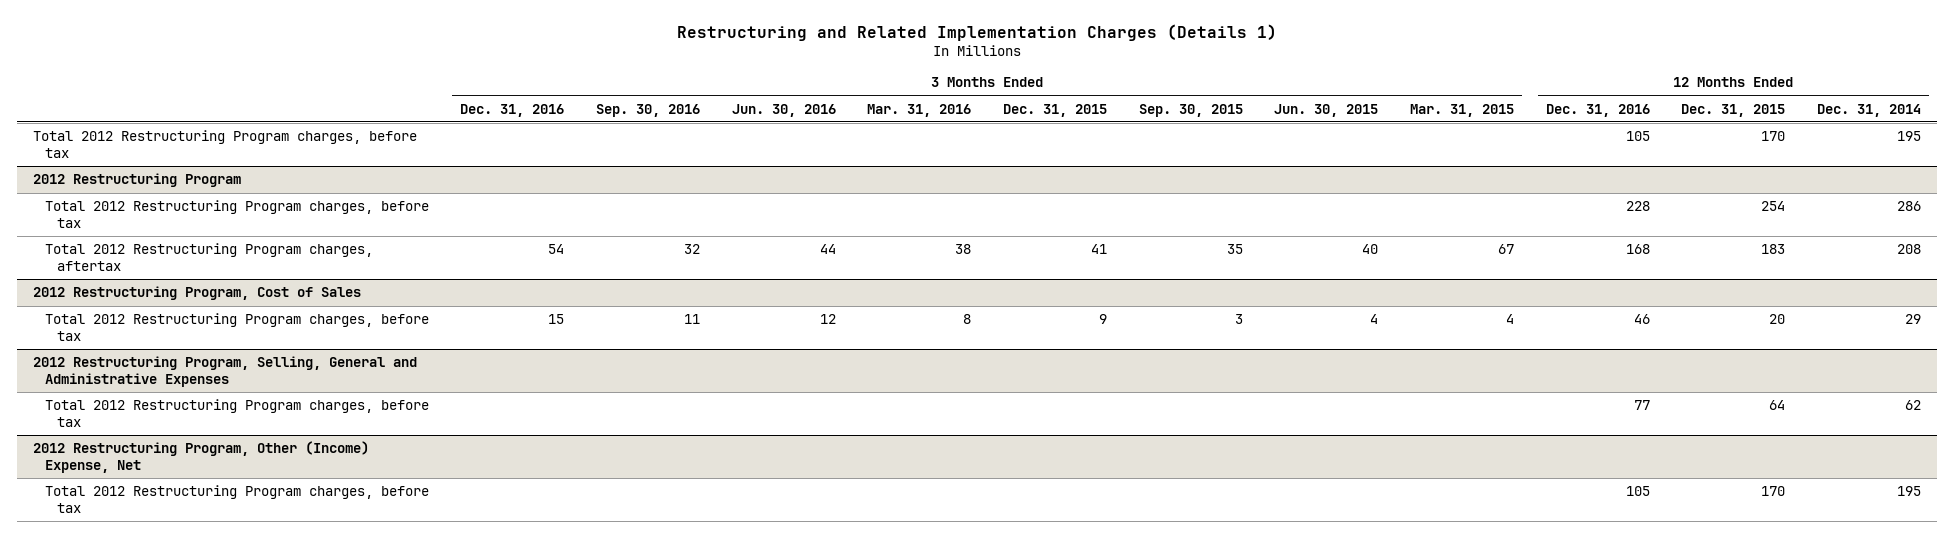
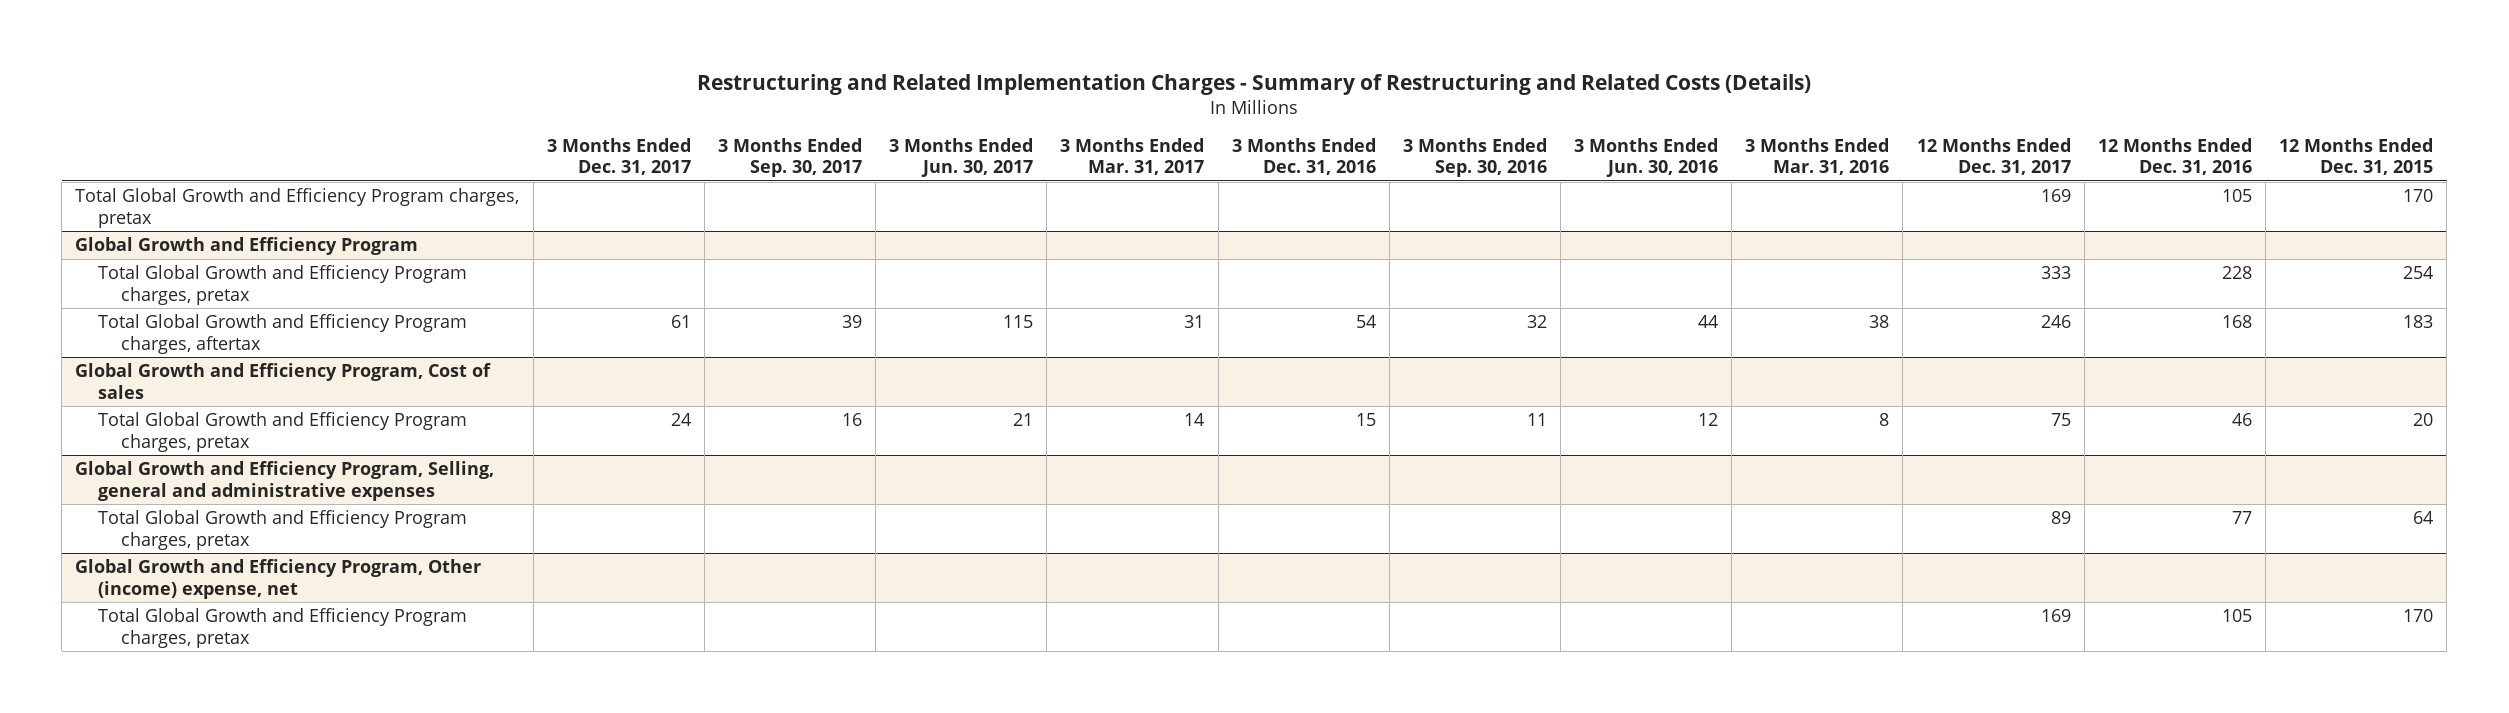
- Restructuring and Related Implementation Charges (Details 1)
+ Restructuring and Related Implementation Charges - Summary of Restructuring and Related Costs (Details)
- | 3 Months Ended Dec. 31, 2016 | 3 Months Ended Sep. 30, 2016 | 3 Months Ended Jun. 30, 2016 | 3 Months Ended Mar. 31, 2016 | 3 Months Ended Dec. 31, 2015 | 3 Months Ended Sep. 30, 2015 | 3 Months Ended Jun. 30, 2015 | 3 Months Ended Mar. 31, 2015 | 12 Months Ended Dec. 31, 2016 | 12 Months Ended Dec. 31, 2015 | 12 Months Ended Dec. 31, 2014
+ | 3 Months Ended Dec. 31, 2017 | 3 Months Ended Sep. 30, 2017 | 3 Months Ended Jun. 30, 2017 | 3 Months Ended Mar. 31, 2017 | 3 Months Ended Dec. 31, 2016 | 3 Months Ended Sep. 30, 2016 | 3 Months Ended Jun. 30, 2016 | 3 Months Ended Mar. 31, 2016 | 12 Months Ended Dec. 31, 2017 | 12 Months Ended Dec. 31, 2016 | 12 Months Ended Dec. 31, 2015
- Total 2012 Restructuring Program charges, before tax | | | | | | | | | 105 | 170 | 195
- 2012 Restructuring Program
- Total 2012 Restructuring Program charges, before tax | | | | | | | | | 228 | 254 | 286
- Total 2012 Restructuring Program charges, aftertax | 54 | 32 | 44 | 38 | 41 | 35 | 40 | 67 | 168 | 183 | 208
- 2012 Restructuring Program, Cost of Sales
- Total 2012 Restructuring Program charges, before tax | 15 | 11 | 12 | 8 | 9 | 3 | 4 | 4 | 46 | 20 | 29
- 2012 Restructuring Program, Selling, General and Administrative Expenses
- Total 2012 Restructuring Program charges, before tax | | | | | | | | | 77 | 64 | 62
- 2012 Restructuring Program, Other (Income) Expense, Net
- Total 2012 Restructuring Program charges, before tax | | | | | | | | | 105 | 170 | 195
+ Total Global Growth and Efficiency Program charges, pretax | | | | | | | | | 169 | 105 | 170
+ Global Growth and Efficiency Program
+ Total Global Growth and Efficiency Program charges, pretax | | | | | | | | | 333 | 228 | 254
+ Total Global Growth and Efficiency Program charges, aftertax | 61 | 39 | 115 | 31 | 54 | 32 | 44 | 38 | 246 | 168 | 183
+ Global Growth and Efficiency Program, Cost of sales
+ Total Global Growth and Efficiency Program charges, pretax | 24 | 16 | 21 | 14 | 15 | 11 | 12 | 8 | 75 | 46 | 20
+ Global Growth and Efficiency Program, Selling, general and administrative expenses
+ Total Global Growth and Efficiency Program charges, pretax | | | | | | | | | 89 | 77 | 64
+ Global Growth and Efficiency Program, Other (income) expense, net
+ Total Global Growth and Efficiency Program charges, pretax | | | | | | | | | 169 | 105 | 170

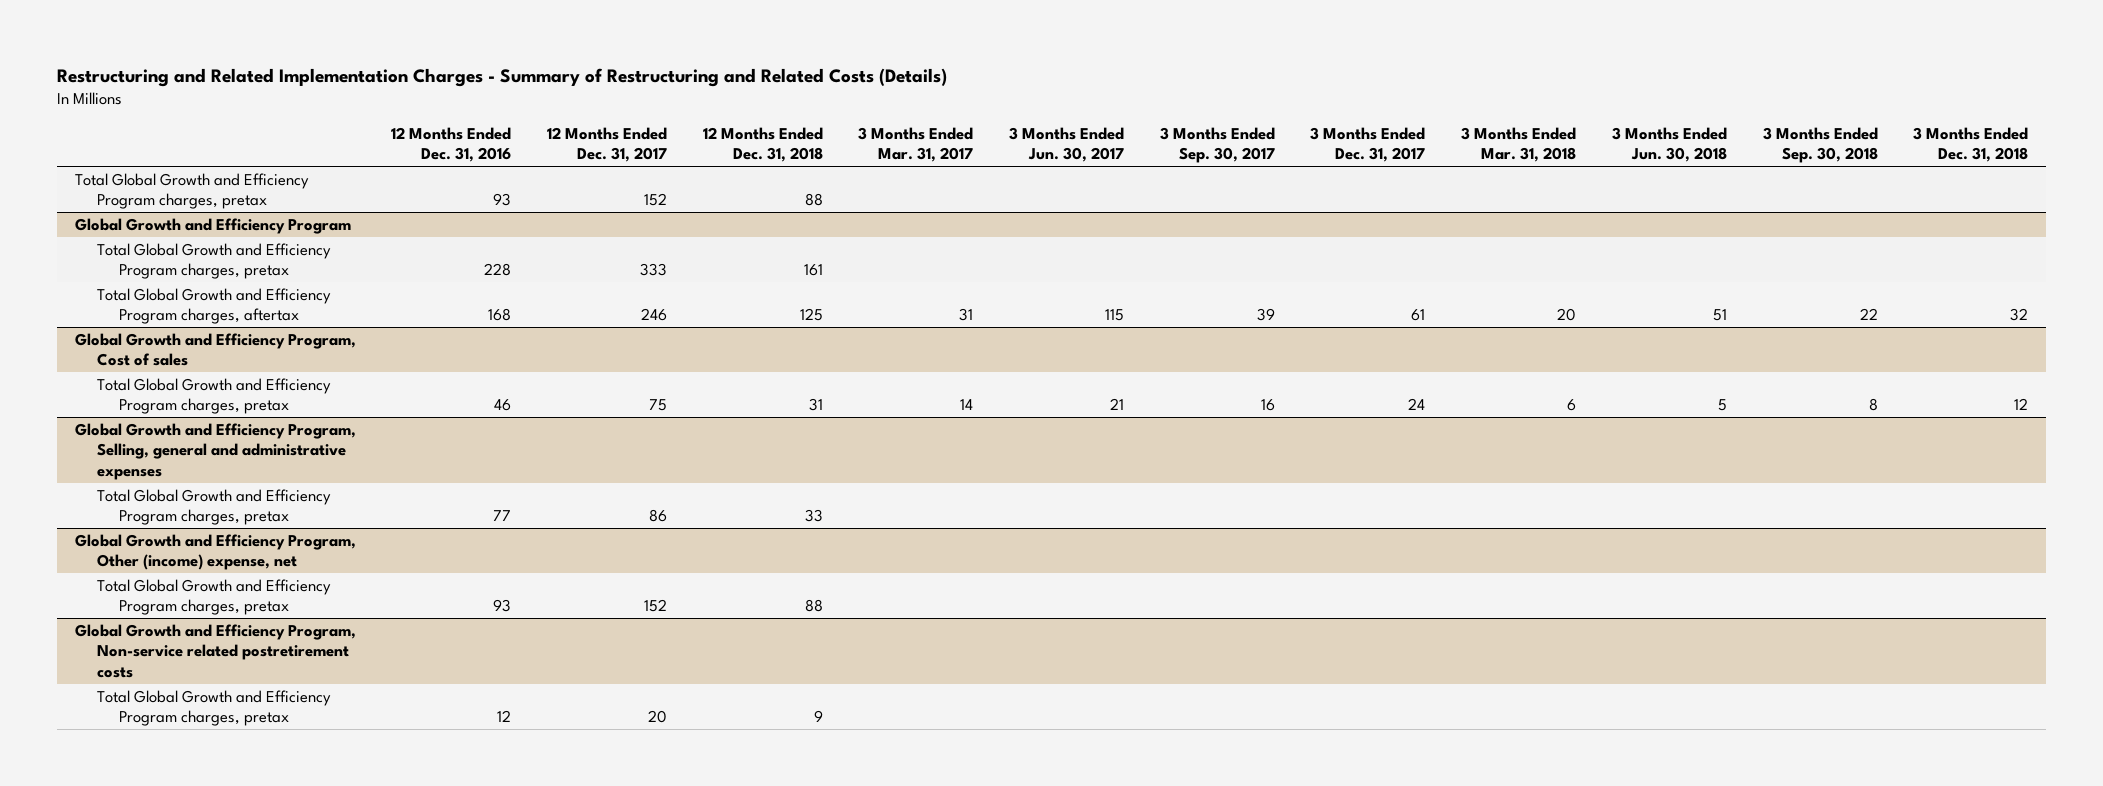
- | 3 Months Ended Dec. 31, 2017 | 3 Months Ended Sep. 30, 2017 | 3 Months Ended Jun. 30, 2017 | 3 Months Ended Mar. 31, 2017 | 3 Months Ended Dec. 31, 2016 | 3 Months Ended Sep. 30, 2016 | 3 Months Ended Jun. 30, 2016 | 3 Months Ended Mar. 31, 2016 | 12 Months Ended Dec. 31, 2017 | 12 Months Ended Dec. 31, 2016 | 12 Months Ended Dec. 31, 2015
+ | 12 Months Ended Dec. 31, 2016 | 12 Months Ended Dec. 31, 2017 | 12 Months Ended Dec. 31, 2018 | 3 Months Ended Mar. 31, 2017 | 3 Months Ended Jun. 30, 2017 | 3 Months Ended Sep. 30, 2017 | 3 Months Ended Dec. 31, 2017 | 3 Months Ended Mar. 31, 2018 | 3 Months Ended Jun. 30, 2018 | 3 Months Ended Sep. 30, 2018 | 3 Months Ended Dec. 31, 2018
- Total Global Growth and Efficiency Program charges, pretax | | | | | | | | | 169 | 105 | 170
+ Total Global Growth and Efficiency Program charges, pretax | 93 | 152 | 88 | | | | | | | |
@ Global Growth and Efficiency Program, Selling, general and administrative expenses
- Total Global Growth and Efficiency Program charges, pretax | | | | | | | | | 89 | 77 | 64
+ Total Global Growth and Efficiency Program charges, pretax | 77 | 86 | 33 | | | | | | | |
@ Global Growth and Efficiency Program, Other (income) expense, net
- Total Global Growth and Efficiency Program charges, pretax | | | | | | | | | 169 | 105 | 170
+ Total Global Growth and Efficiency Program charges, pretax | 93 | 152 | 88 | | | | | | | |
+ Global Growth and Efficiency Program, Non-service related postretirement costs
+ Total Global Growth and Efficiency Program charges, pretax | 12 | 20 | 9 | | | | | | | |

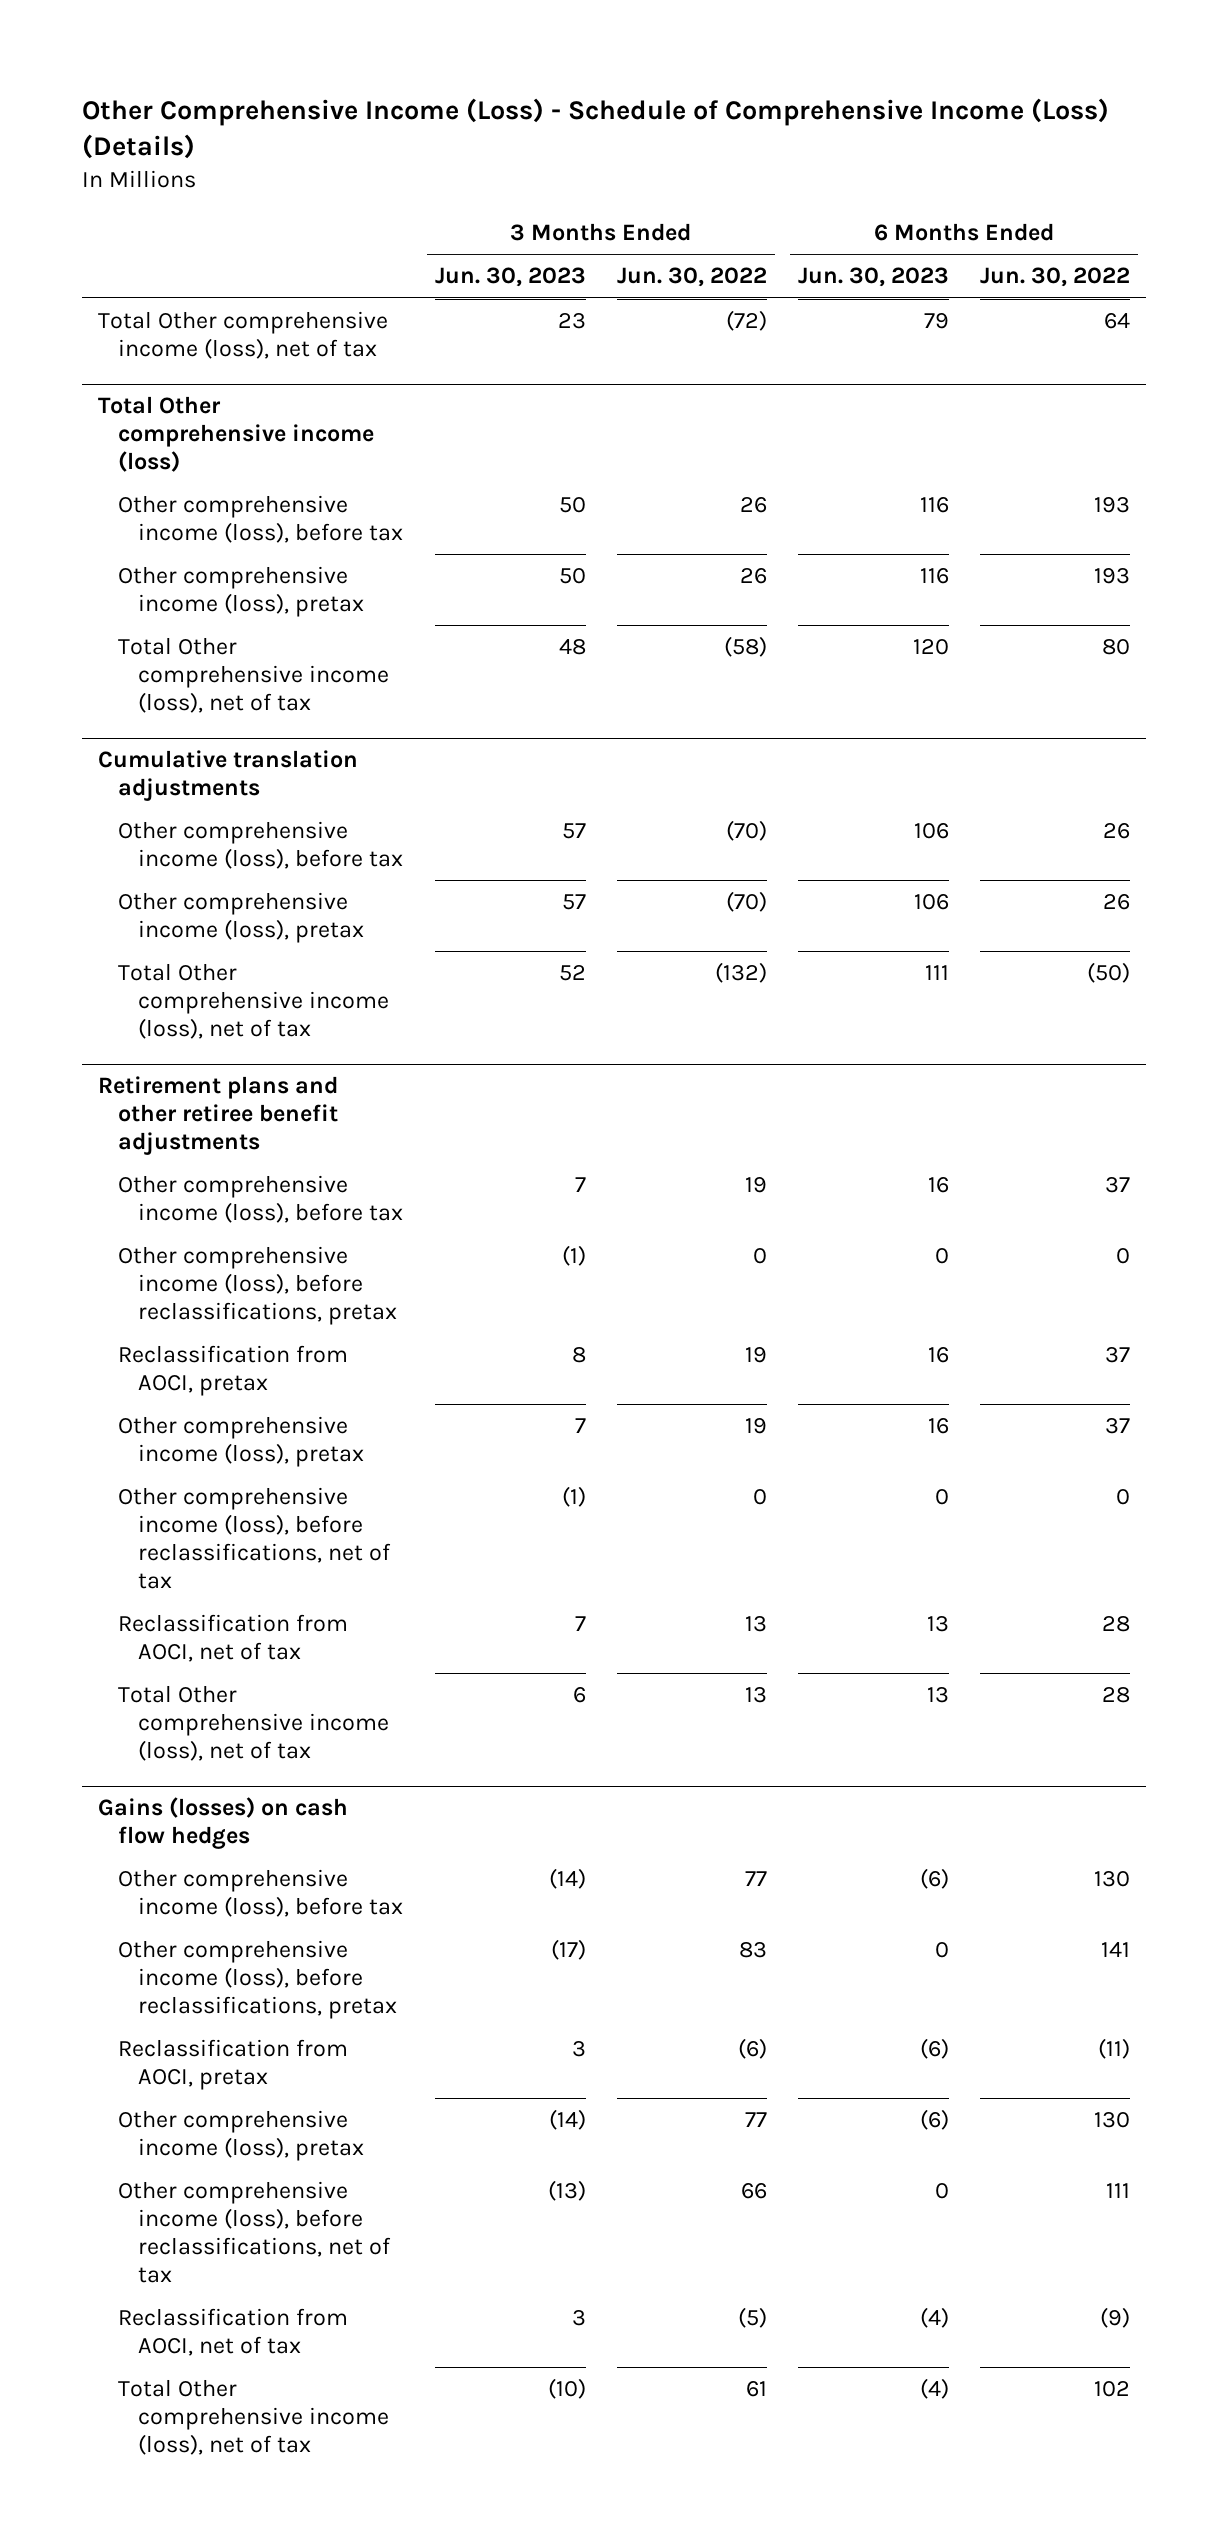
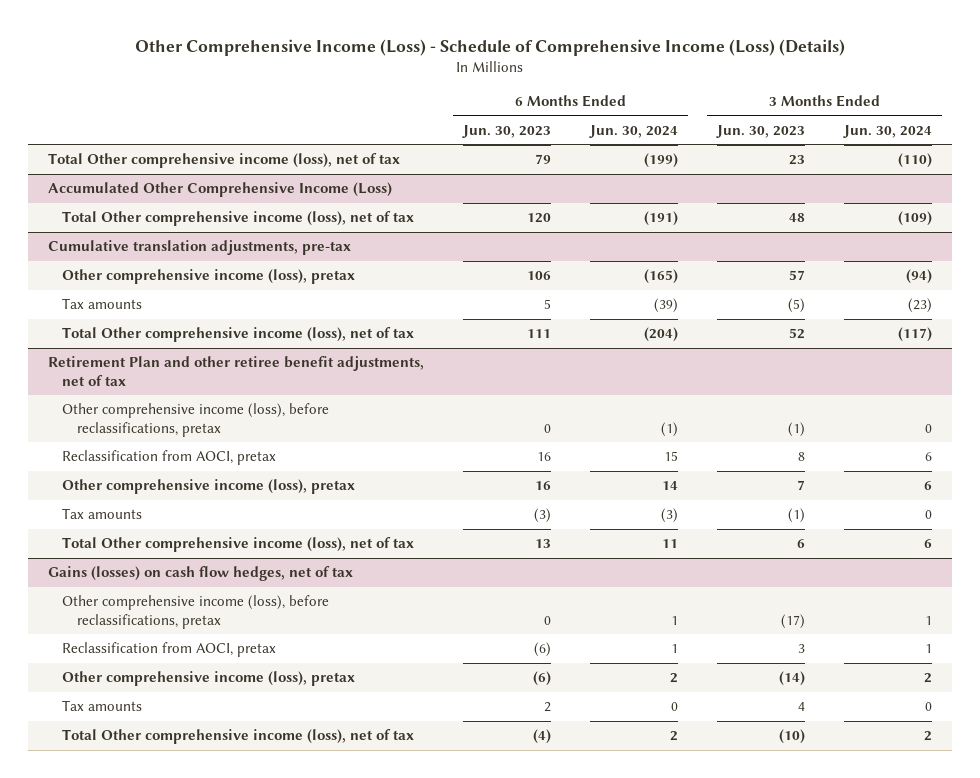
- | 3 Months Ended Jun. 30, 2023 | 3 Months Ended Jun. 30, 2022 | 6 Months Ended Jun. 30, 2023 | 6 Months Ended Jun. 30, 2022
+ | 6 Months Ended Jun. 30, 2023 | 6 Months Ended Jun. 30, 2024 | 3 Months Ended Jun. 30, 2023 | 3 Months Ended Jun. 30, 2024
- Total Other comprehensive income (loss)
- Other comprehensive income (loss), before tax | 50 | 26 | 116 | 193
- Other comprehensive income (loss), pretax | 50 | 26 | 116 | 193
+ Accumulated Other Comprehensive Income (Loss)
- Cumulative translation adjustments
- Other comprehensive income (loss), before tax | 57 | (70) | 106 | 26
+ Cumulative translation adjustments, pre-tax
+ Tax amounts | 5 | (39) | (5) | (23)
- Retirement plans and other retiree benefit adjustments
- Other comprehensive income (loss), before tax | 7 | 19 | 16 | 37
+ Retirement Plan and other retiree benefit adjustments, net of tax
- Other comprehensive income (loss), before reclassifications, net of tax | (1) | 0 | 0 | 0
- Reclassification from AOCI, net of tax | 7 | 13 | 13 | 28
+ Tax amounts | (3) | (3) | (1) | 0
- Gains (losses) on cash flow hedges
- Other comprehensive income (loss), before tax | (14) | 77 | (6) | 130
+ Gains (losses) on cash flow hedges, net of tax
- Other comprehensive income (loss), before reclassifications, net of tax | (13) | 66 | 0 | 111
- Reclassification from AOCI, net of tax | 3 | (5) | (4) | (9)
+ Tax amounts | 2 | 0 | 4 | 0

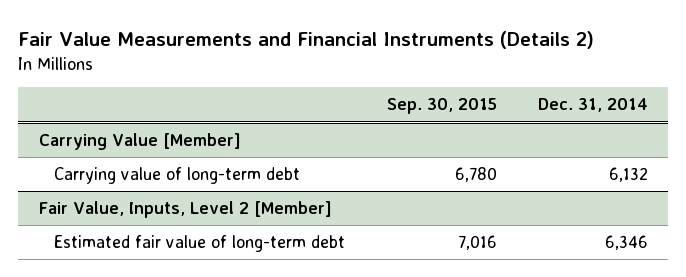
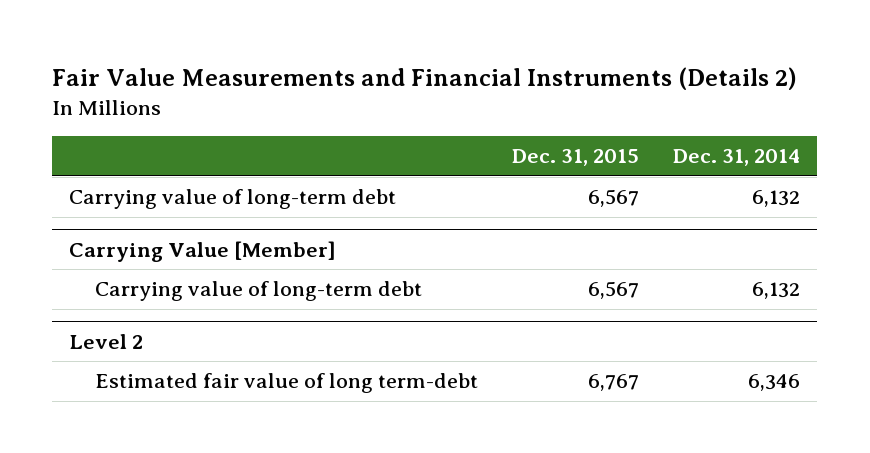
- | Sep. 30, 2015 | Dec. 31, 2014
+ | Dec. 31, 2015 | Dec. 31, 2014
+ Carrying value of long-term debt | 6,567 | 6,132
- Fair Value, Inputs, Level 2 [Member]
- Estimated fair value of long-term debt | 7,016 | 6,346
+ Level 2
+ Estimated fair value of long term-debt | 6,767 | 6,346

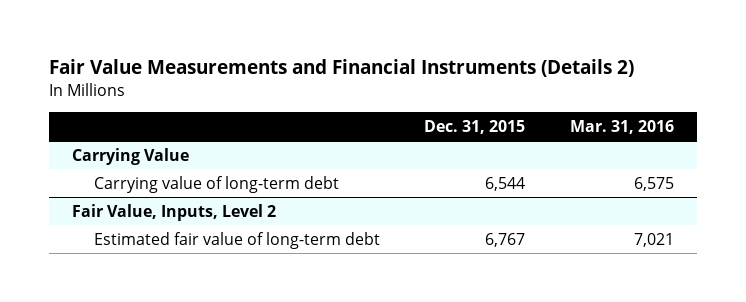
- | Dec. 31, 2015 | Dec. 31, 2014
+ | Dec. 31, 2015 | Mar. 31, 2016
- Carrying value of long-term debt | 6,567 | 6,132
- Carrying Value [Member]
- Carrying value of long-term debt | 6,567 | 6,132
- Level 2
- Estimated fair value of long term-debt | 6,767 | 6,346
+ Carrying Value
+ Carrying value of long-term debt | 6,544 | 6,575
+ Fair Value, Inputs, Level 2
+ Estimated fair value of long-term debt | 6,767 | 7,021

